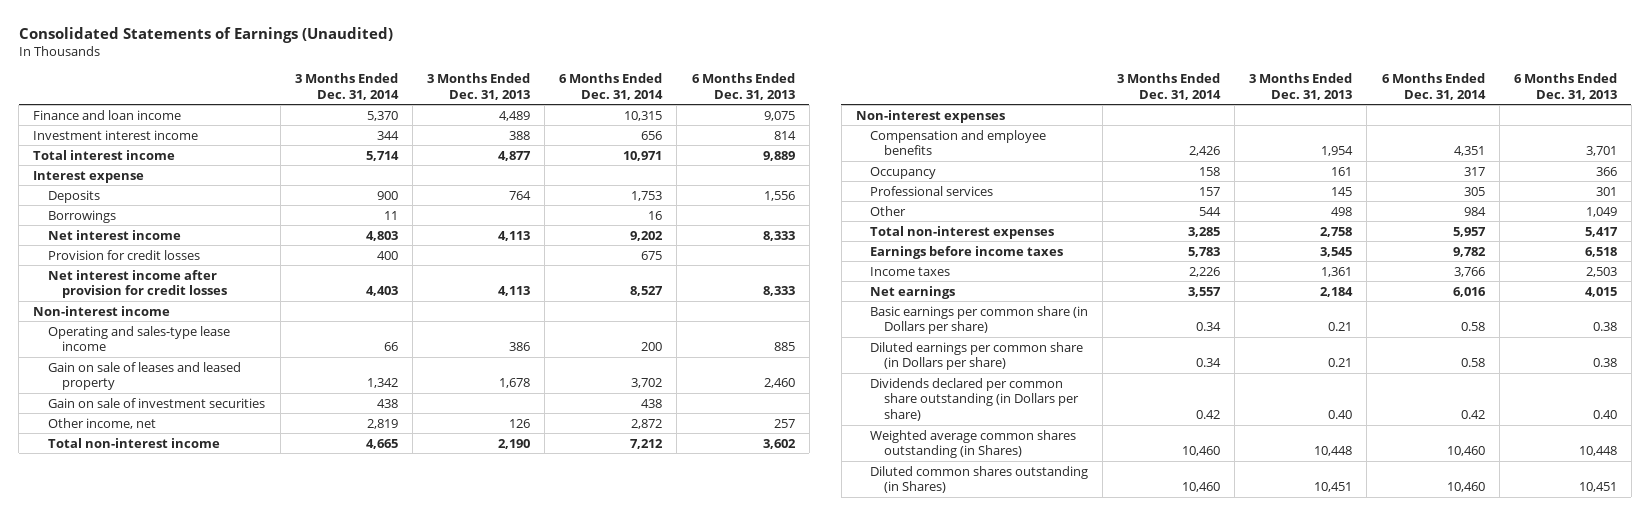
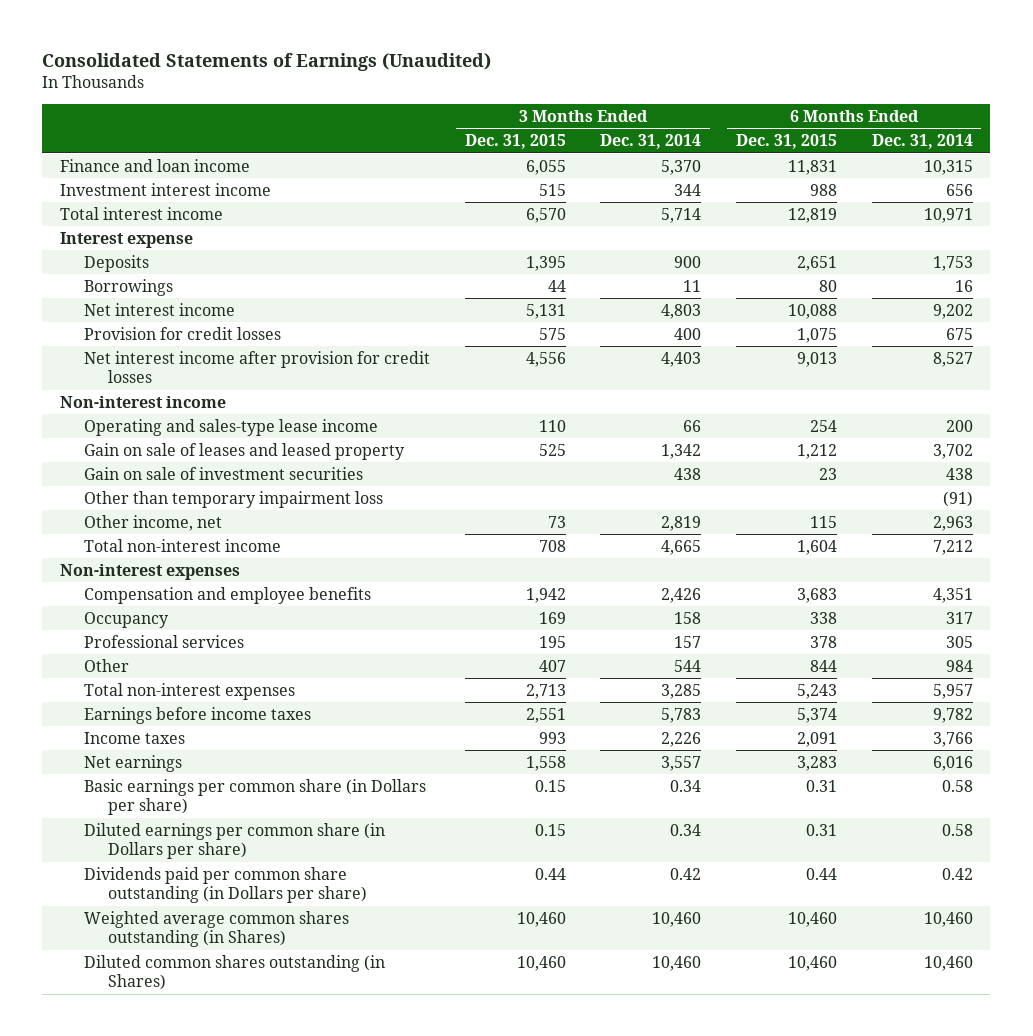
- | 3 Months Ended Dec. 31, 2014 | 3 Months Ended Dec. 31, 2013 | 6 Months Ended Dec. 31, 2014 | 6 Months Ended Dec. 31, 2013
+ | 3 Months Ended Dec. 31, 2015 | 3 Months Ended Dec. 31, 2014 | 6 Months Ended Dec. 31, 2015 | 6 Months Ended Dec. 31, 2014
- Other income, net | 2,819 | 126 | 2,872 | 257
+ Other than temporary impairment loss | | | | (91)
+ Other income, net | 73 | 2,819 | 115 | 2,963
- Dividends declared per common share outstanding (in Dollars per share) | 0.42 | 0.40 | 0.42 | 0.40
+ Dividends paid per common share outstanding (in Dollars per share) | 0.44 | 0.42 | 0.44 | 0.42

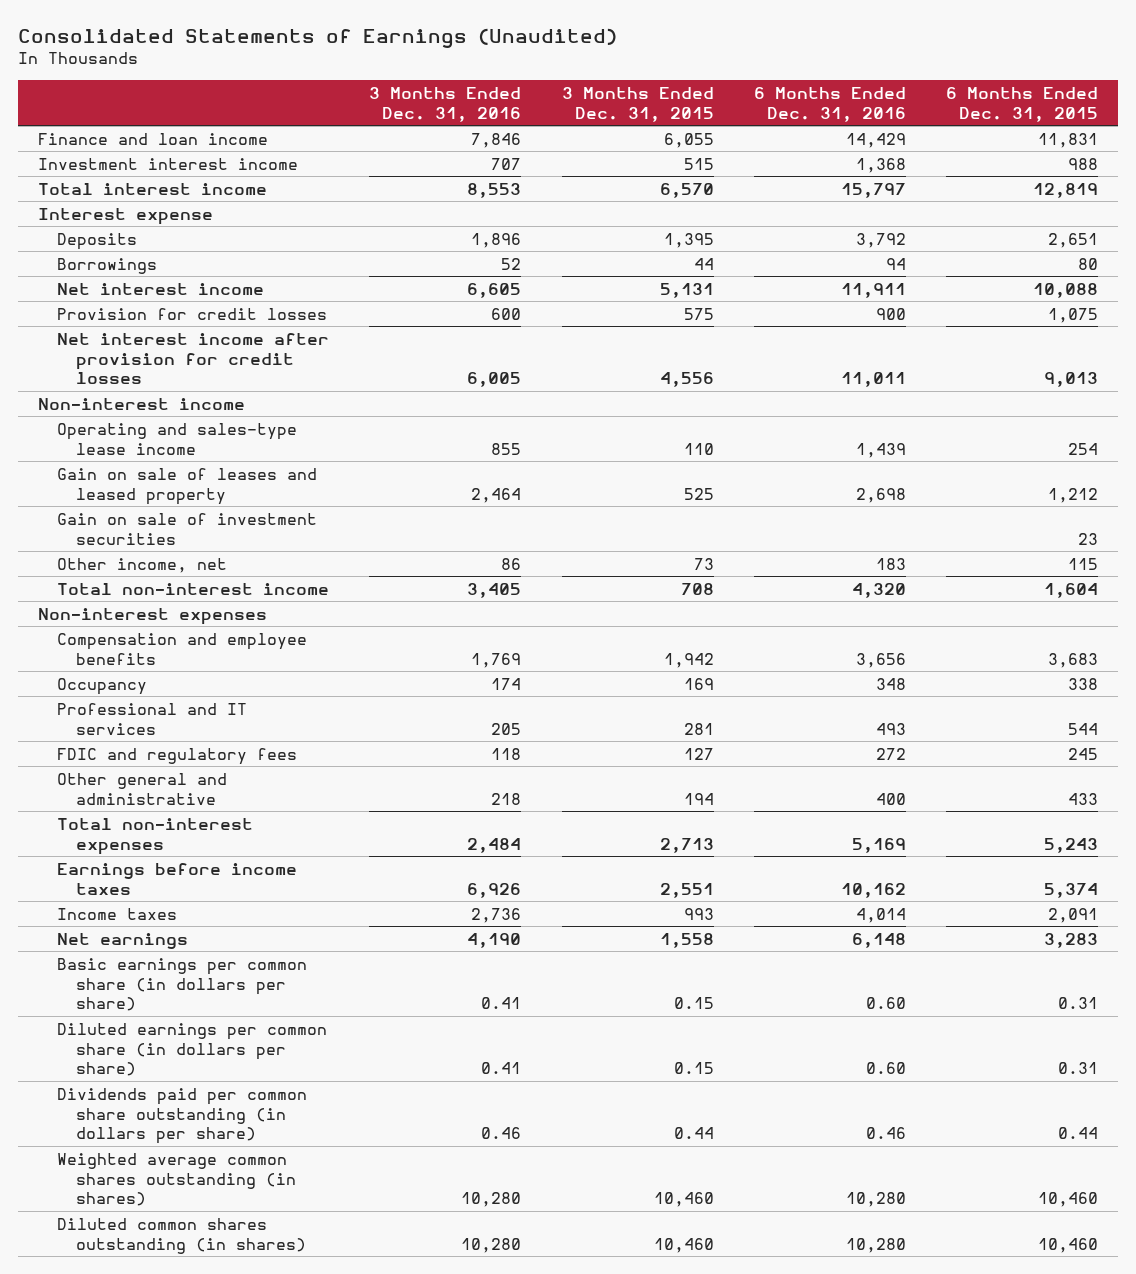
- | 3 Months Ended Dec. 31, 2015 | 3 Months Ended Dec. 31, 2014 | 6 Months Ended Dec. 31, 2015 | 6 Months Ended Dec. 31, 2014
+ | 3 Months Ended Dec. 31, 2016 | 3 Months Ended Dec. 31, 2015 | 6 Months Ended Dec. 31, 2016 | 6 Months Ended Dec. 31, 2015
- Other than temporary impairment loss | | | | (91)
- Professional services | 195 | 157 | 378 | 305
- Other | 407 | 544 | 844 | 984
+ Professional and IT services | 205 | 281 | 493 | 544
+ FDIC and regulatory fees | 118 | 127 | 272 | 245
+ Other general and administrative | 218 | 194 | 400 | 433
- Basic earnings per common share (in Dollars per share) | 0.15 | 0.34 | 0.31 | 0.58
- Diluted earnings per common share (in Dollars per share) | 0.15 | 0.34 | 0.31 | 0.58
- Dividends paid per common share outstanding (in Dollars per share) | 0.44 | 0.42 | 0.44 | 0.42
- Weighted average common shares outstanding (in Shares) | 10,460 | 10,460 | 10,460 | 10,460
- Diluted common shares outstanding (in Shares) | 10,460 | 10,460 | 10,460 | 10,460
+ Basic earnings per common share (in dollars per share) | 0.41 | 0.15 | 0.60 | 0.31
+ Diluted earnings per common share (in dollars per share) | 0.41 | 0.15 | 0.60 | 0.31
+ Dividends paid per common share outstanding (in dollars per share) | 0.46 | 0.44 | 0.46 | 0.44
+ Weighted average common shares outstanding (in shares) | 10,280 | 10,460 | 10,280 | 10,460
+ Diluted common shares outstanding (in shares) | 10,280 | 10,460 | 10,280 | 10,460

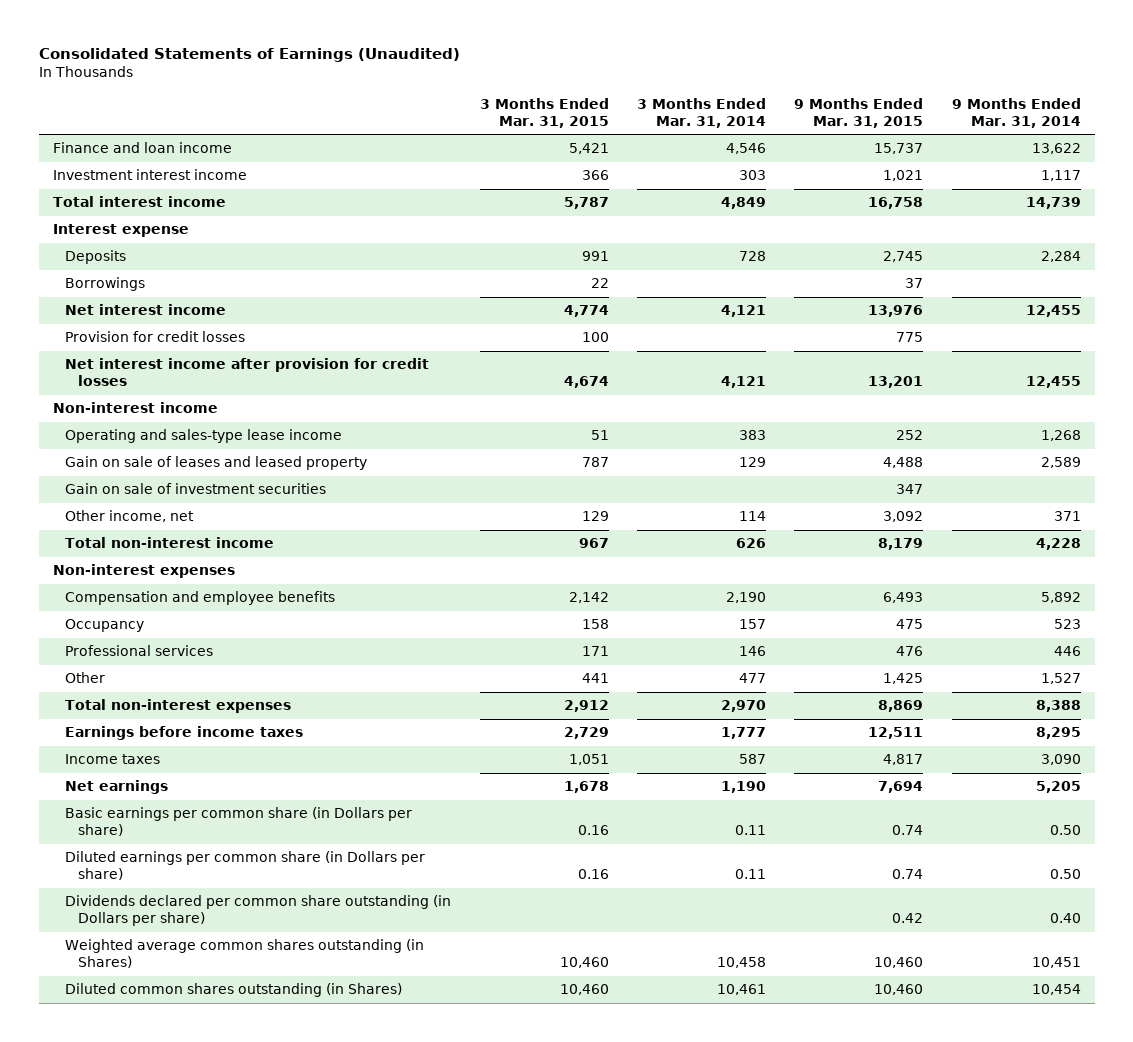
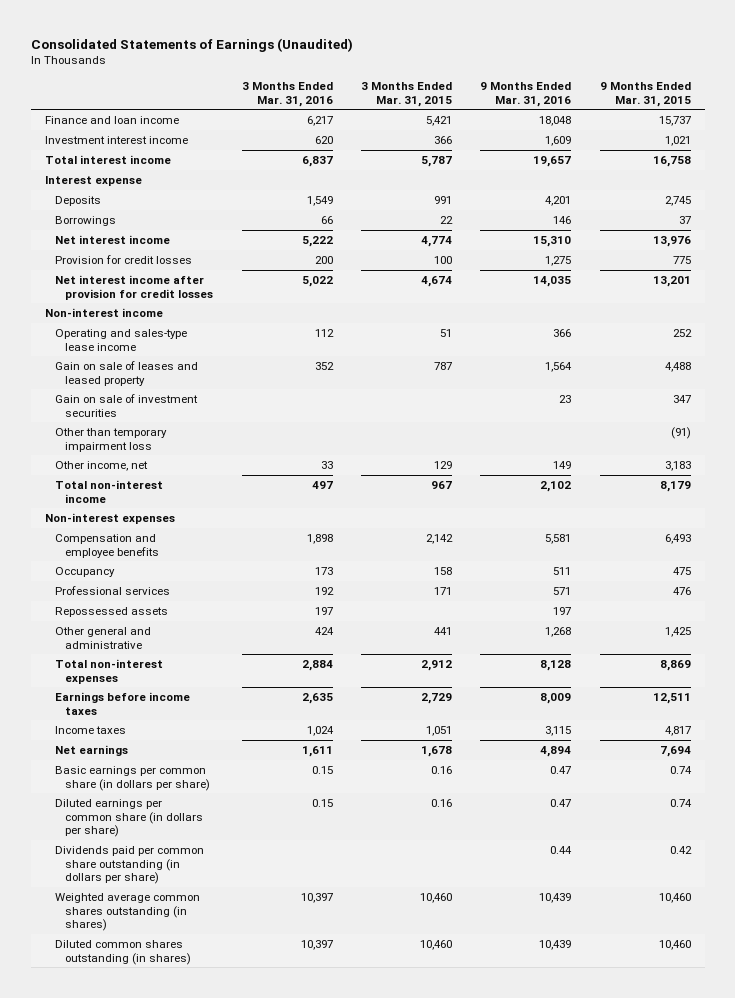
- | 3 Months Ended Mar. 31, 2015 | 3 Months Ended Mar. 31, 2014 | 9 Months Ended Mar. 31, 2015 | 9 Months Ended Mar. 31, 2014
+ | 3 Months Ended Mar. 31, 2016 | 3 Months Ended Mar. 31, 2015 | 9 Months Ended Mar. 31, 2016 | 9 Months Ended Mar. 31, 2015
- Other income, net | 129 | 114 | 3,092 | 371
+ Other than temporary impairment loss | | | | (91)
+ Other income, net | 33 | 129 | 149 | 3,183
- Other | 441 | 477 | 1,425 | 1,527
+ Repossessed assets | 197 | | 197 |
+ Other general and administrative | 424 | 441 | 1,268 | 1,425
- Basic earnings per common share (in Dollars per share) | 0.16 | 0.11 | 0.74 | 0.50
- Diluted earnings per common share (in Dollars per share) | 0.16 | 0.11 | 0.74 | 0.50
- Dividends declared per common share outstanding (in Dollars per share) | | | 0.42 | 0.40
- Weighted average common shares outstanding (in Shares) | 10,460 | 10,458 | 10,460 | 10,451
- Diluted common shares outstanding (in Shares) | 10,460 | 10,461 | 10,460 | 10,454
+ Basic earnings per common share (in dollars per share) | 0.15 | 0.16 | 0.47 | 0.74
+ Diluted earnings per common share (in dollars per share) | 0.15 | 0.16 | 0.47 | 0.74
+ Dividends paid per common share outstanding (in dollars per share) | | | 0.44 | 0.42
+ Weighted average common shares outstanding (in shares) | 10,397 | 10,460 | 10,439 | 10,460
+ Diluted common shares outstanding (in shares) | 10,397 | 10,460 | 10,439 | 10,460

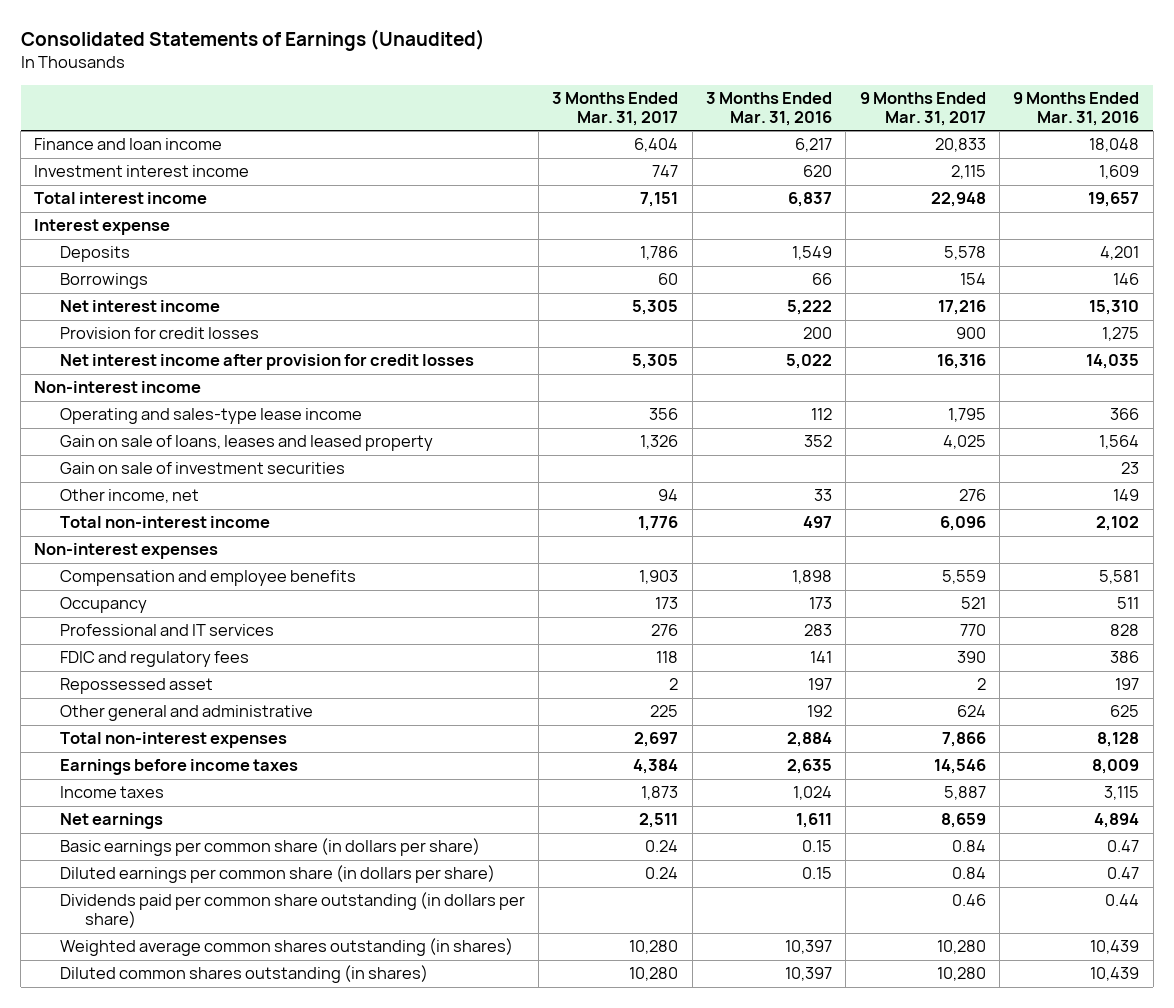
- | 3 Months Ended Mar. 31, 2016 | 3 Months Ended Mar. 31, 2015 | 9 Months Ended Mar. 31, 2016 | 9 Months Ended Mar. 31, 2015
+ | 3 Months Ended Mar. 31, 2017 | 3 Months Ended Mar. 31, 2016 | 9 Months Ended Mar. 31, 2017 | 9 Months Ended Mar. 31, 2016
- Gain on sale of leases and leased property | 352 | 787 | 1,564 | 4,488
+ Gain on sale of loans, leases and leased property | 1,326 | 352 | 4,025 | 1,564
- Other than temporary impairment loss | | | | (91)
- Professional services | 192 | 171 | 571 | 476
- Repossessed assets | 197 | | 197 |
- Other general and administrative | 424 | 441 | 1,268 | 1,425
+ Professional and IT services | 276 | 283 | 770 | 828
+ FDIC and regulatory fees | 118 | 141 | 390 | 386
+ Repossessed asset | 2 | 197 | 2 | 197
+ Other general and administrative | 225 | 192 | 624 | 625

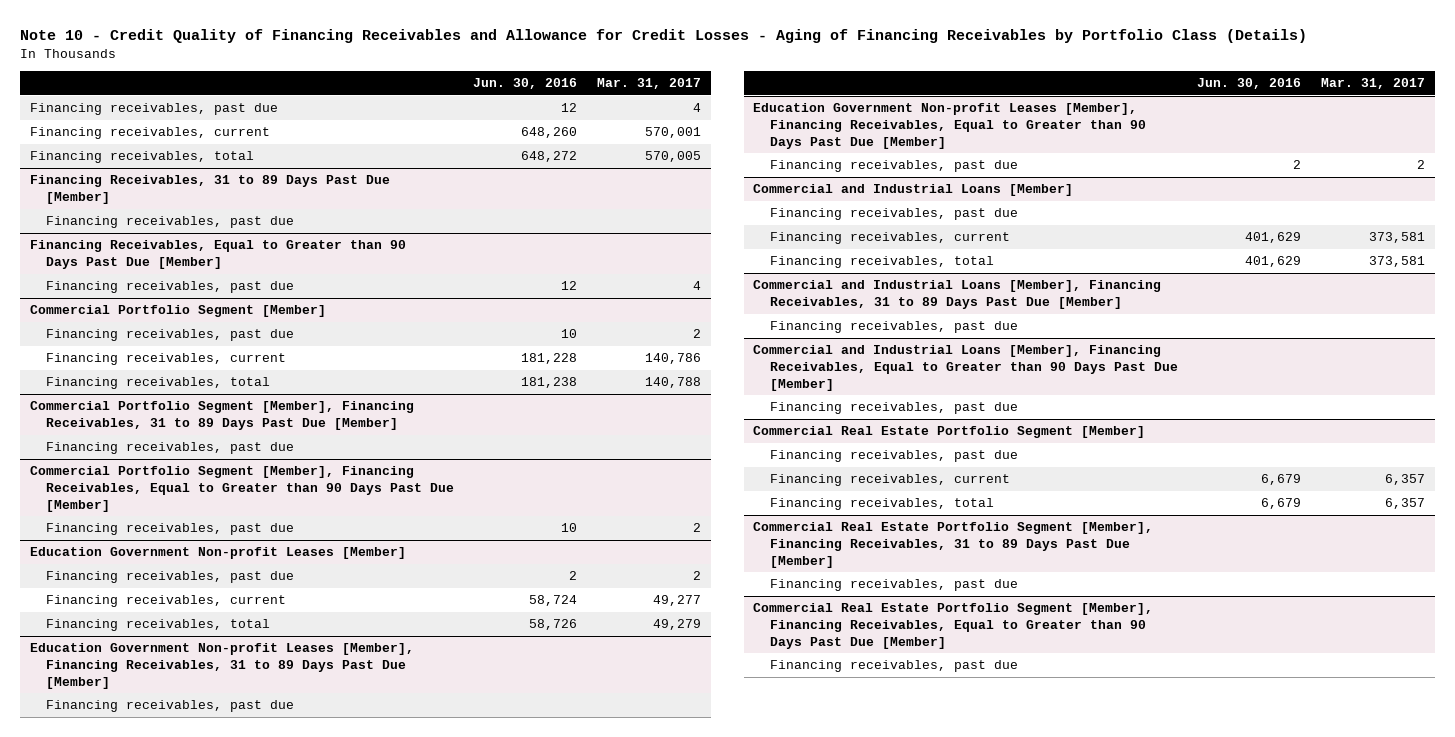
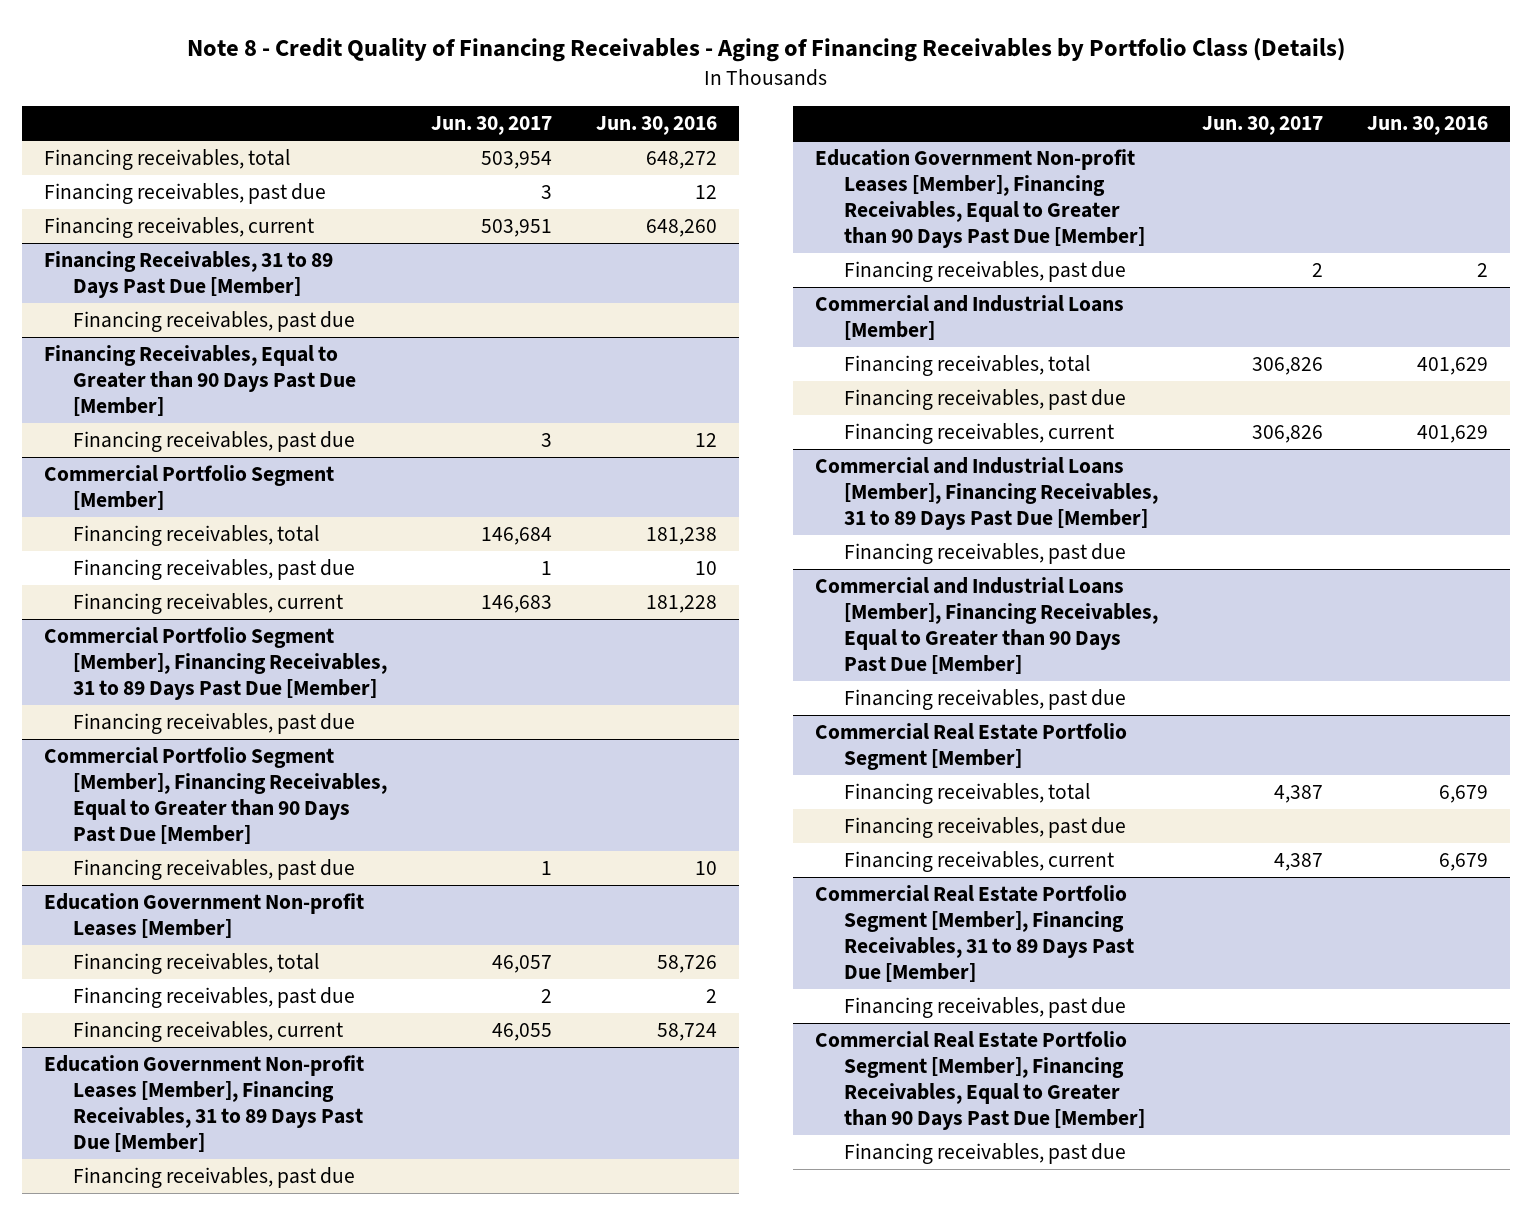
- Note 10 - Credit Quality of Financing Receivables and Allowance for Credit Losses - Aging of Financing Receivables by Portfolio Class (Details)
+ Note 8 - Credit Quality of Financing Receivables - Aging of Financing Receivables by Portfolio Class (Details)
- | Jun. 30, 2016 | Mar. 31, 2017
+ | Jun. 30, 2017 | Jun. 30, 2016
moved up: Financing receivables, total | 503,954 | 648,272
@ Commercial Portfolio Segment [Member]
moved up: Financing receivables, total | 146,684 | 181,238
@ Education Government Non-profit Leases [Member]
moved up: Financing receivables, total | 46,057 | 58,726
@ Commercial and Industrial Loans [Member]
moved up: Financing receivables, total | 306,826 | 401,629
@ Commercial Real Estate Portfolio Segment [Member]
moved up: Financing receivables, total | 4,387 | 6,679

